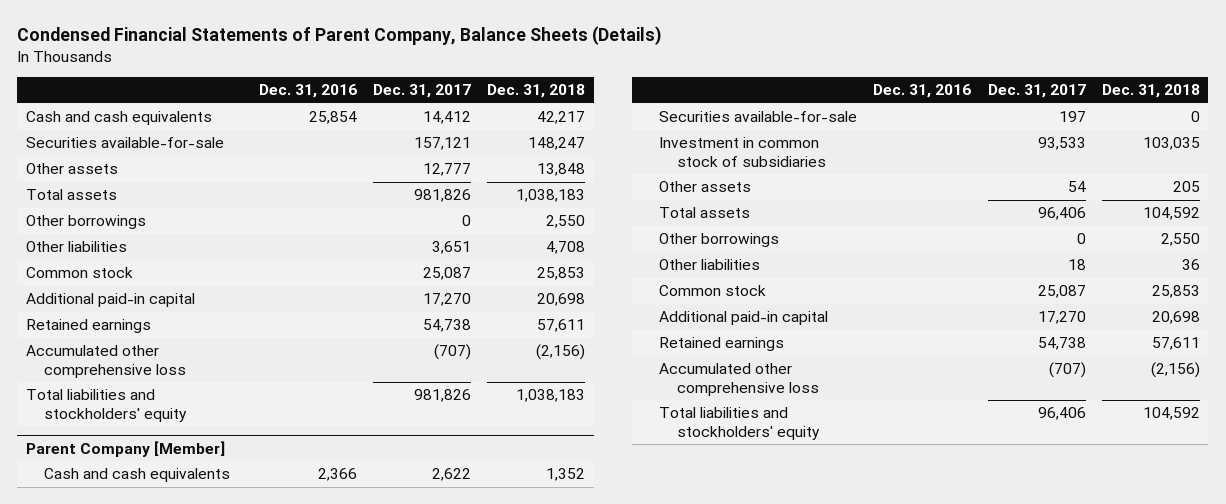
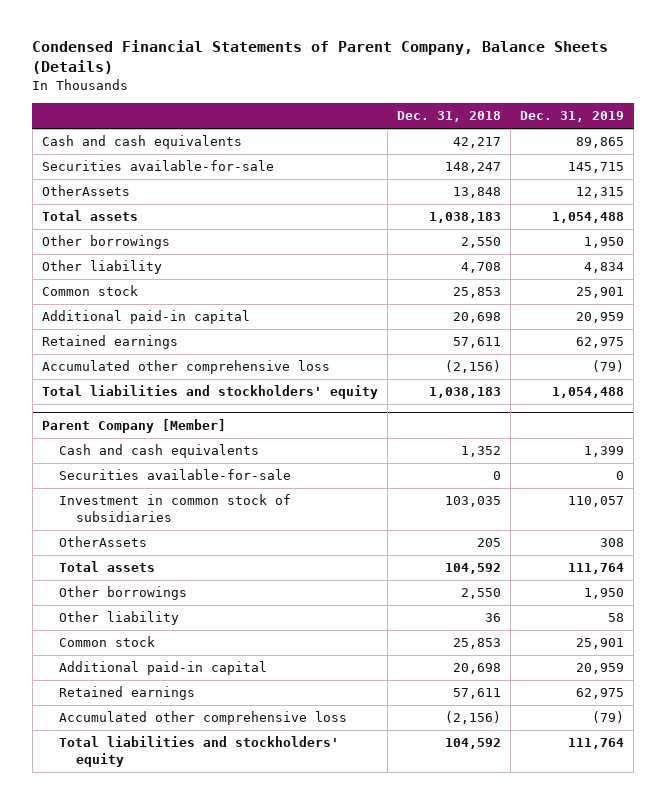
- | Dec. 31, 2016 | Dec. 31, 2017 | Dec. 31, 2018
+ | Dec. 31, 2018 | Dec. 31, 2019
- Other assets | | 12,777 | 13,848
+ OtherAssets | 13,848 | 12,315
- Other liabilities | | 3,651 | 4,708
+ Other liability | 4,708 | 4,834
@ Parent Company [Member]
- Other assets | | 54 | 205
+ OtherAssets | 205 | 308
- Other liabilities | | 18 | 36
+ Other liability | 36 | 58

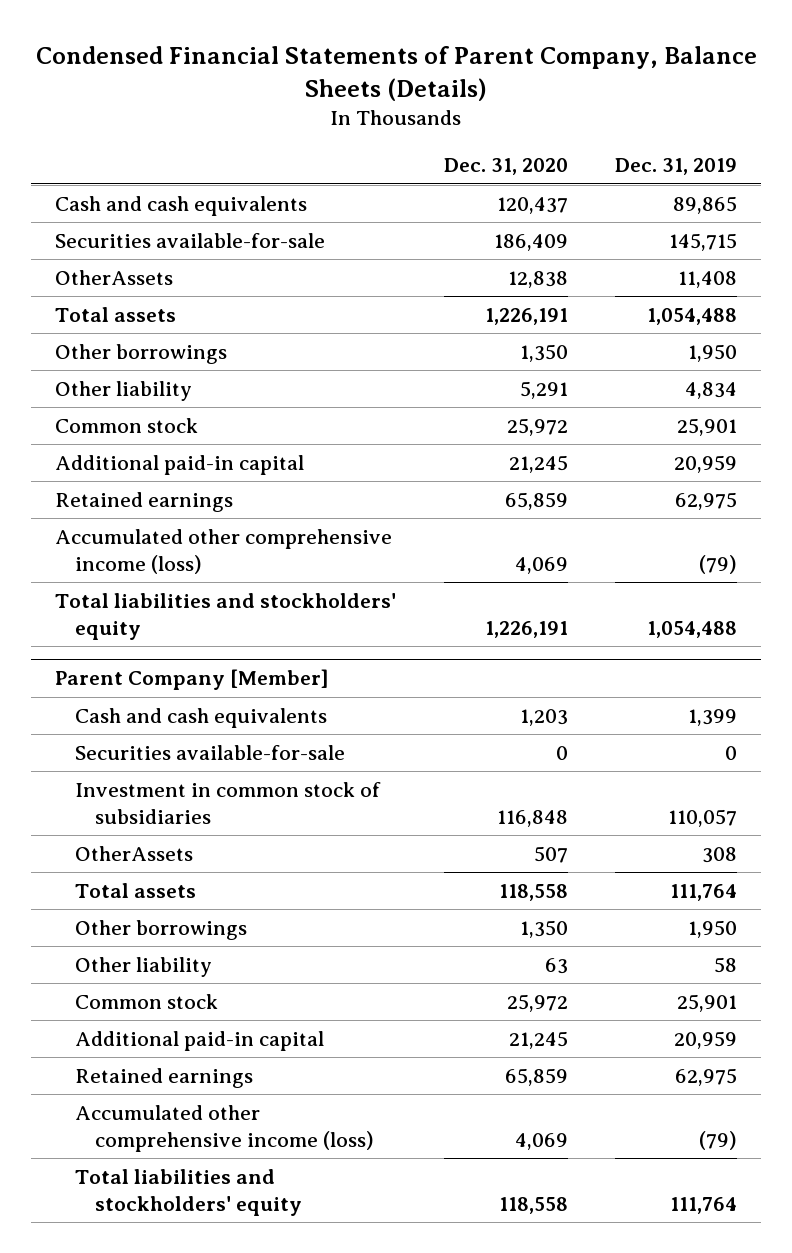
- | Dec. 31, 2018 | Dec. 31, 2019
+ | Dec. 31, 2020 | Dec. 31, 2019
- OtherAssets | 13,848 | 12,315
+ OtherAssets | 12,838 | 11,408
- Accumulated other comprehensive loss | (2,156) | (79)
+ Accumulated other comprehensive income (loss) | 4,069 | (79)
@ Parent Company [Member]
- Accumulated other comprehensive loss | (2,156) | (79)
+ Accumulated other comprehensive income (loss) | 4,069 | (79)

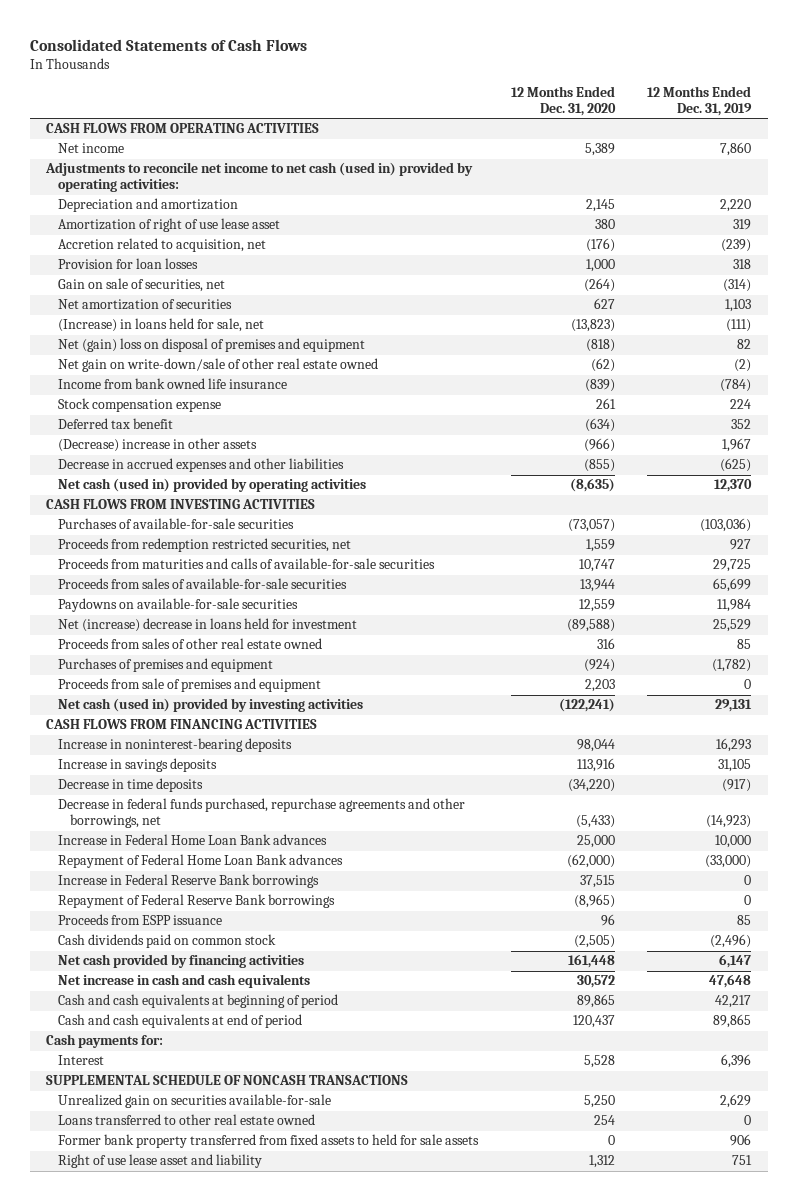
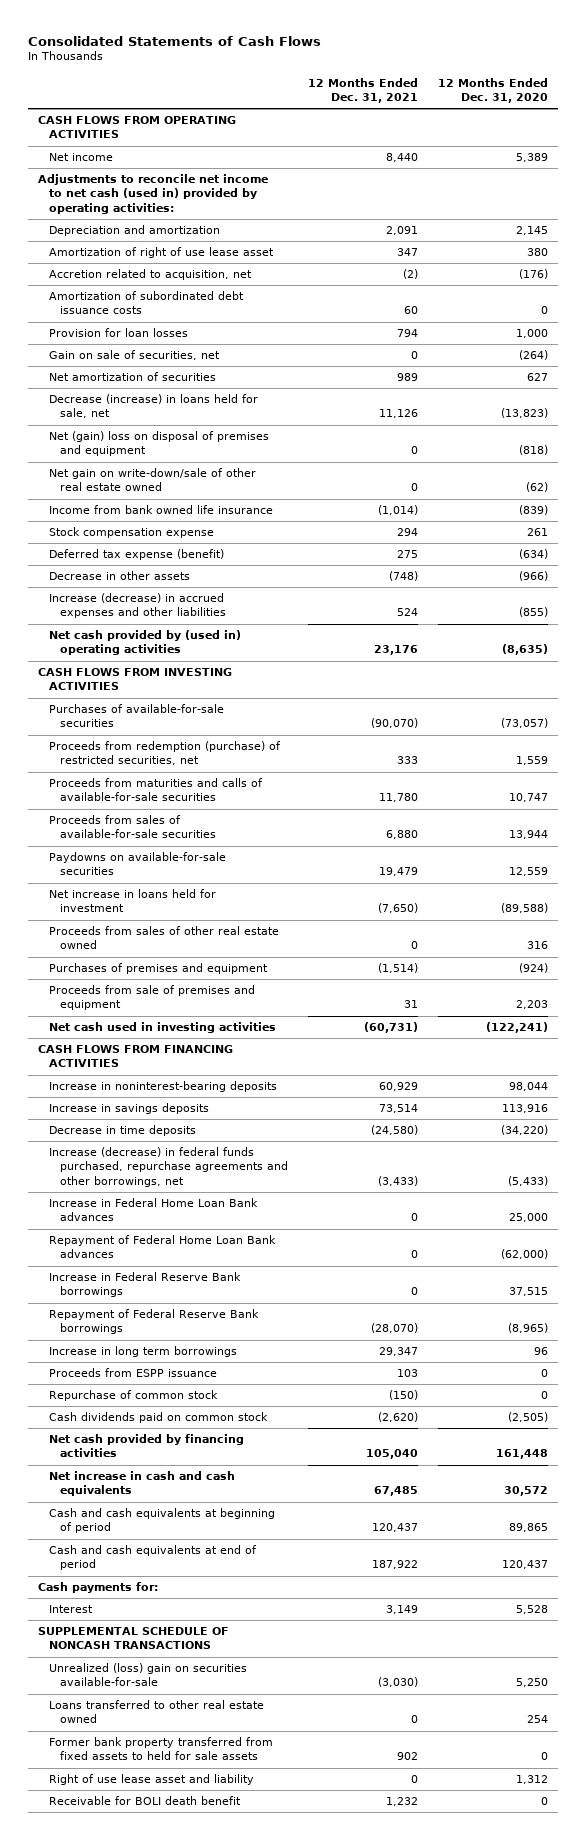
- | 12 Months Ended Dec. 31, 2020 | 12 Months Ended Dec. 31, 2019
+ | 12 Months Ended Dec. 31, 2021 | 12 Months Ended Dec. 31, 2020
+ Amortization of subordinated debt issuance costs | 60 | 0
- (Increase) in loans held for sale, net | (13,823) | (111)
+ Decrease (increase) in loans held for sale, net | 11,126 | (13,823)
- Deferred tax benefit | (634) | 352
- (Decrease) increase in other assets | (966) | 1,967
- Decrease in accrued expenses and other liabilities | (855) | (625)
- Net cash (used in) provided by operating activities | (8,635) | 12,370
+ Deferred tax expense (benefit) | 275 | (634)
+ Decrease in other assets | (748) | (966)
+ Increase (decrease) in accrued expenses and other liabilities | 524 | (855)
+ Net cash provided by (used in) operating activities | 23,176 | (8,635)
- Proceeds from redemption restricted securities, net | 1,559 | 927
+ Proceeds from redemption (purchase) of restricted securities, net | 333 | 1,559
- Net (increase) decrease in loans held for investment | (89,588) | 25,529
+ Net increase in loans held for investment | (7,650) | (89,588)
- Net cash (used in) provided by investing activities | (122,241) | 29,131
+ Net cash used in investing activities | (60,731) | (122,241)
- Decrease in federal funds purchased, repurchase agreements and other borrowings, net | (5,433) | (14,923)
+ Increase (decrease) in federal funds purchased, repurchase agreements and other borrowings, net | (3,433) | (5,433)
- Proceeds from ESPP issuance | 96 | 85
+ Increase in long term borrowings | 29,347 | 96
+ Proceeds from ESPP issuance | 103 | 0
+ Repurchase of common stock | (150) | 0
- Unrealized gain on securities available-for-sale | 5,250 | 2,629
+ Unrealized (loss) gain on securities available-for-sale | (3,030) | 5,250
+ Receivable for BOLI death benefit | 1,232 | 0

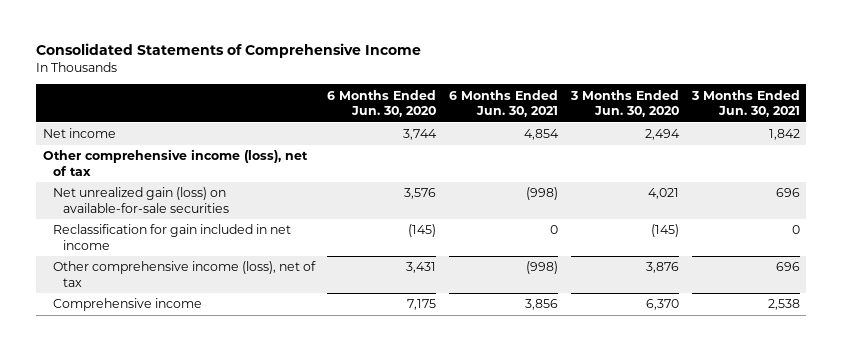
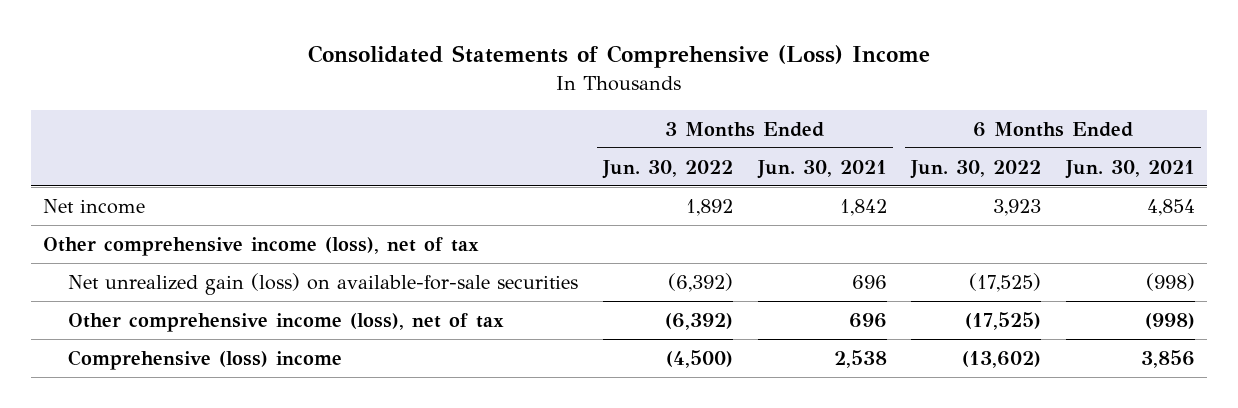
- Consolidated Statements of Comprehensive Income
+ Consolidated Statements of Comprehensive (Loss) Income
- | 6 Months Ended Jun. 30, 2020 | 6 Months Ended Jun. 30, 2021 | 3 Months Ended Jun. 30, 2020 | 3 Months Ended Jun. 30, 2021
+ | 3 Months Ended Jun. 30, 2022 | 3 Months Ended Jun. 30, 2021 | 6 Months Ended Jun. 30, 2022 | 6 Months Ended Jun. 30, 2021
- Reclassification for gain included in net income | (145) | 0 | (145) | 0
- Comprehensive income | 7,175 | 3,856 | 6,370 | 2,538
+ Comprehensive (loss) income | (4,500) | 2,538 | (13,602) | 3,856

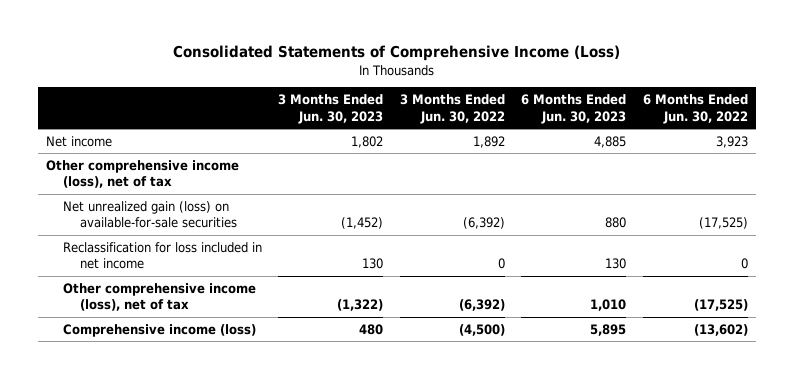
- Consolidated Statements of Comprehensive (Loss) Income
+ Consolidated Statements of Comprehensive Income (Loss)
- | 3 Months Ended Jun. 30, 2022 | 3 Months Ended Jun. 30, 2021 | 6 Months Ended Jun. 30, 2022 | 6 Months Ended Jun. 30, 2021
+ | 3 Months Ended Jun. 30, 2023 | 3 Months Ended Jun. 30, 2022 | 6 Months Ended Jun. 30, 2023 | 6 Months Ended Jun. 30, 2022
+ Reclassification for loss included in net income | 130 | 0 | 130 | 0
- Comprehensive (loss) income | (4,500) | 2,538 | (13,602) | 3,856
+ Comprehensive income (loss) | 480 | (4,500) | 5,895 | (13,602)

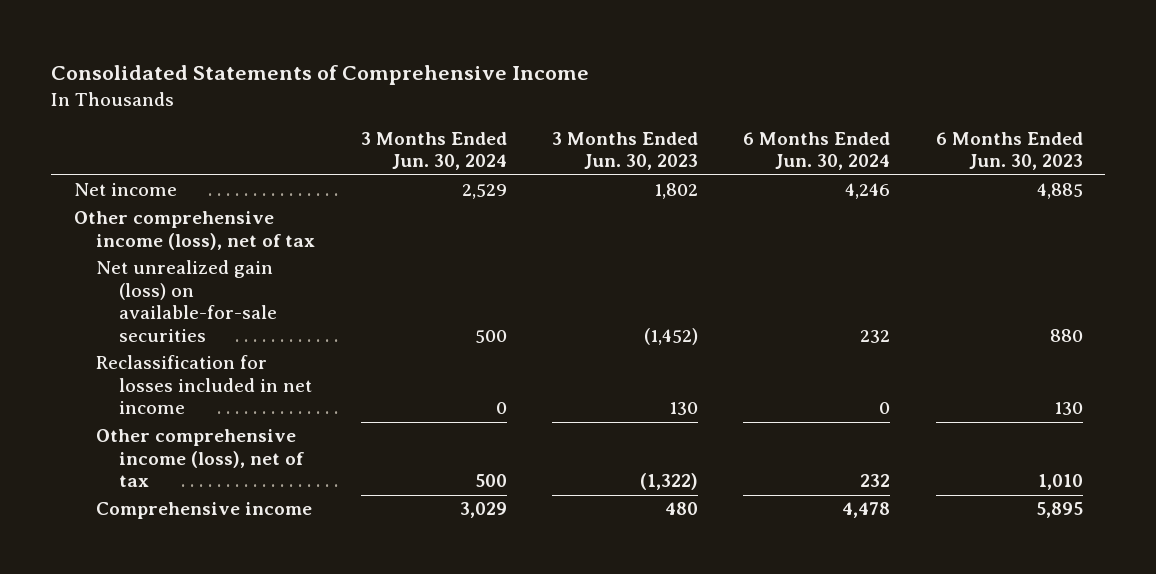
- Consolidated Statements of Comprehensive Income (Loss)
+ Consolidated Statements of Comprehensive Income
- | 3 Months Ended Jun. 30, 2023 | 3 Months Ended Jun. 30, 2022 | 6 Months Ended Jun. 30, 2023 | 6 Months Ended Jun. 30, 2022
+ | 3 Months Ended Jun. 30, 2024 | 3 Months Ended Jun. 30, 2023 | 6 Months Ended Jun. 30, 2024 | 6 Months Ended Jun. 30, 2023
- Reclassification for loss included in net income | 130 | 0 | 130 | 0
+ Reclassification for losses included in net income | 0 | 130 | 0 | 130
- Comprehensive income (loss) | 480 | (4,500) | 5,895 | (13,602)
+ Comprehensive income | 3,029 | 480 | 4,478 | 5,895

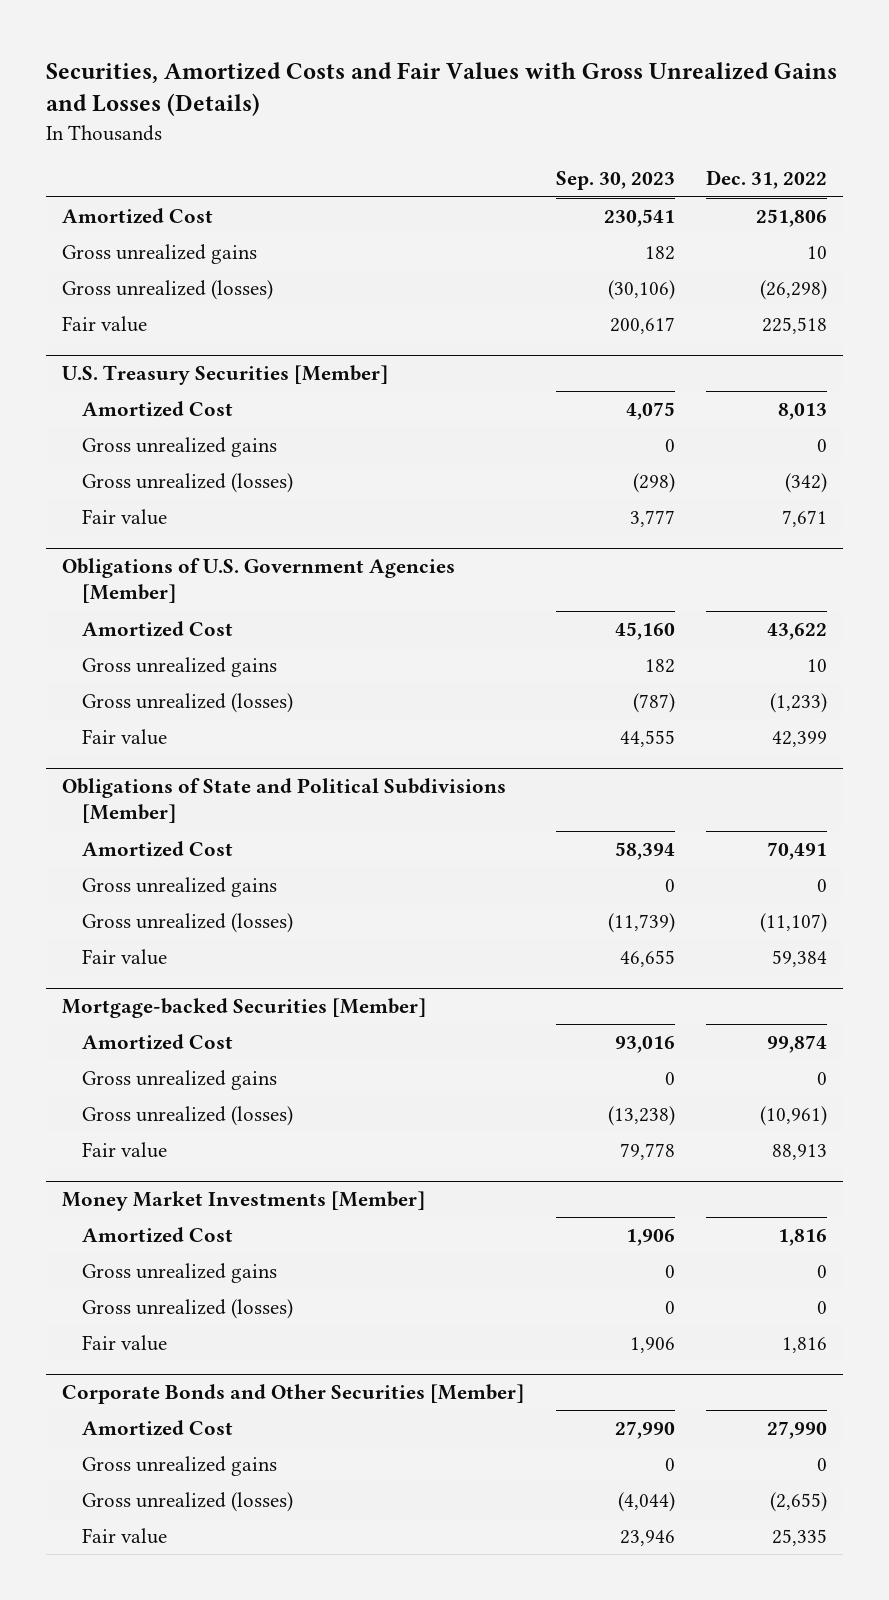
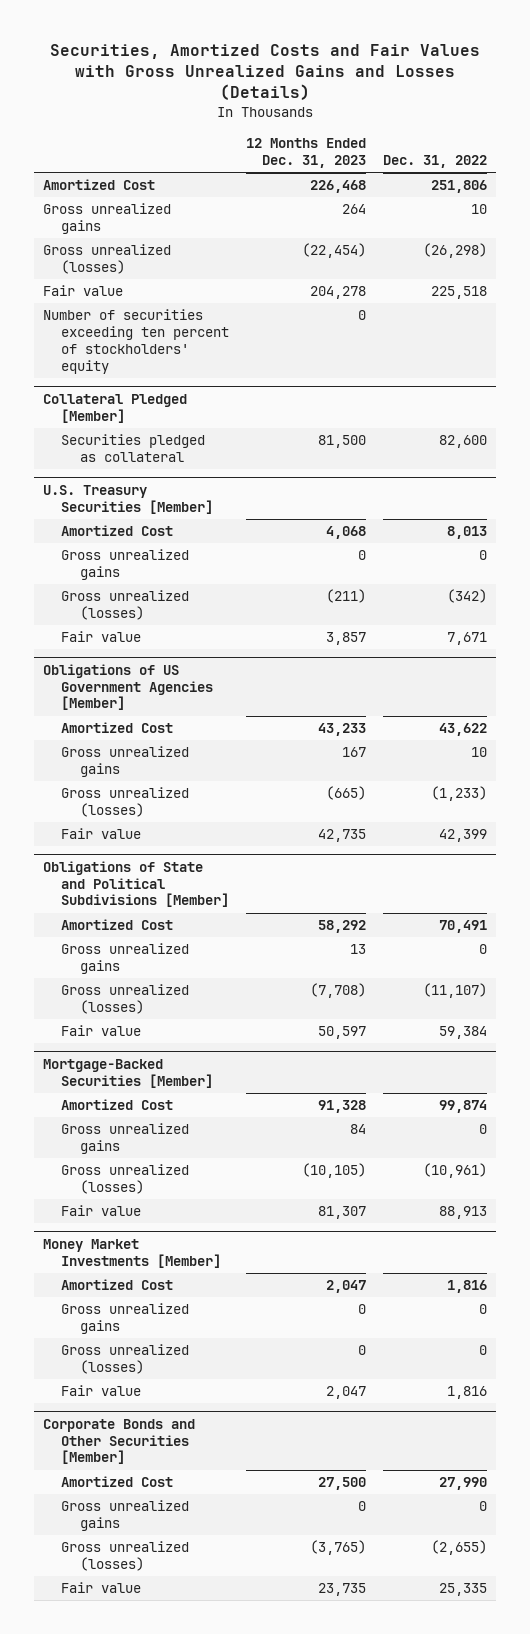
- | Sep. 30, 2023 | Dec. 31, 2022
+ | 12 Months Ended Dec. 31, 2023 | Dec. 31, 2022
+ Number of securities exceeding ten percent of stockholders' equity | 0 |
+ Collateral Pledged [Member]
+ Securities pledged as collateral | 81,500 | 82,600
- Obligations of U.S. Government Agencies [Member]
+ Obligations of US Government Agencies [Member]
- Mortgage-backed Securities [Member]
+ Mortgage-Backed Securities [Member]

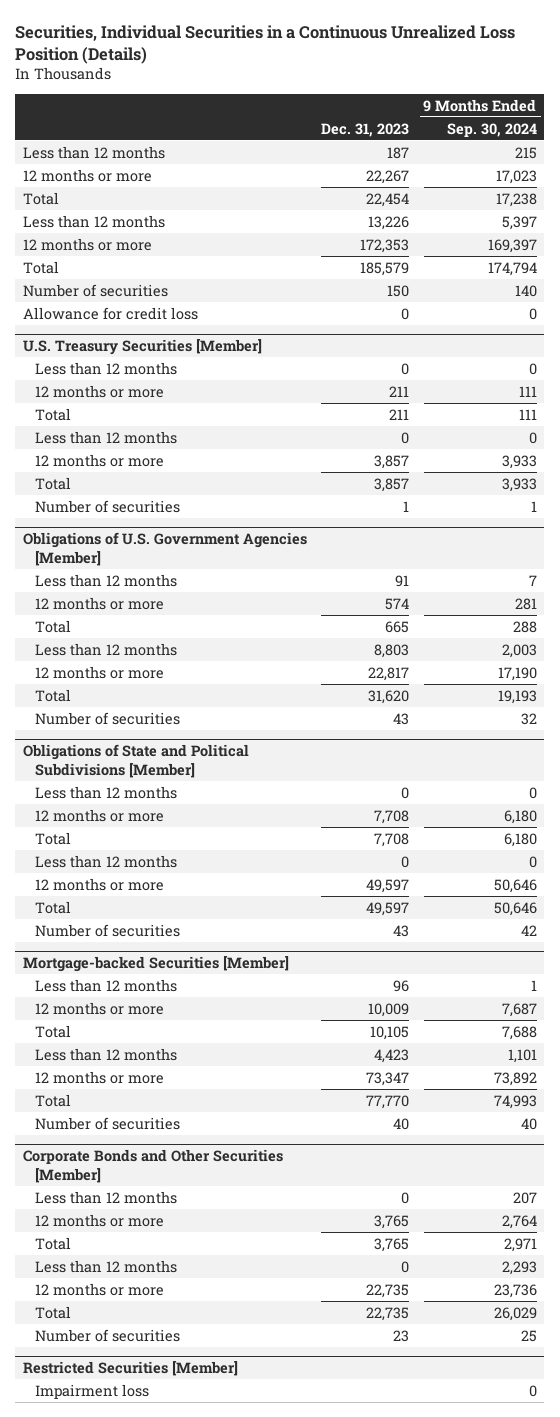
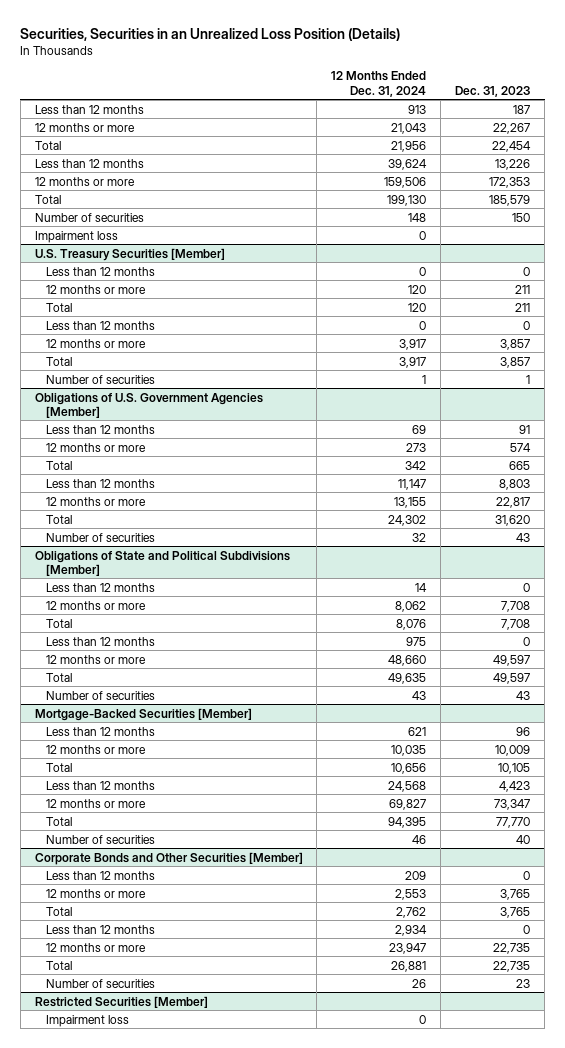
- Securities, Individual Securities in a Continuous Unrealized Loss Position (Details)
+ Securities, Securities in an Unrealized Loss Position (Details)
- | Dec. 31, 2023 | 9 Months Ended Sep. 30, 2024
+ | 12 Months Ended Dec. 31, 2024 | Dec. 31, 2023
- Allowance for credit loss | 0 | 0
+ Impairment loss | 0 |
- Mortgage-backed Securities [Member]
+ Mortgage-Backed Securities [Member]

